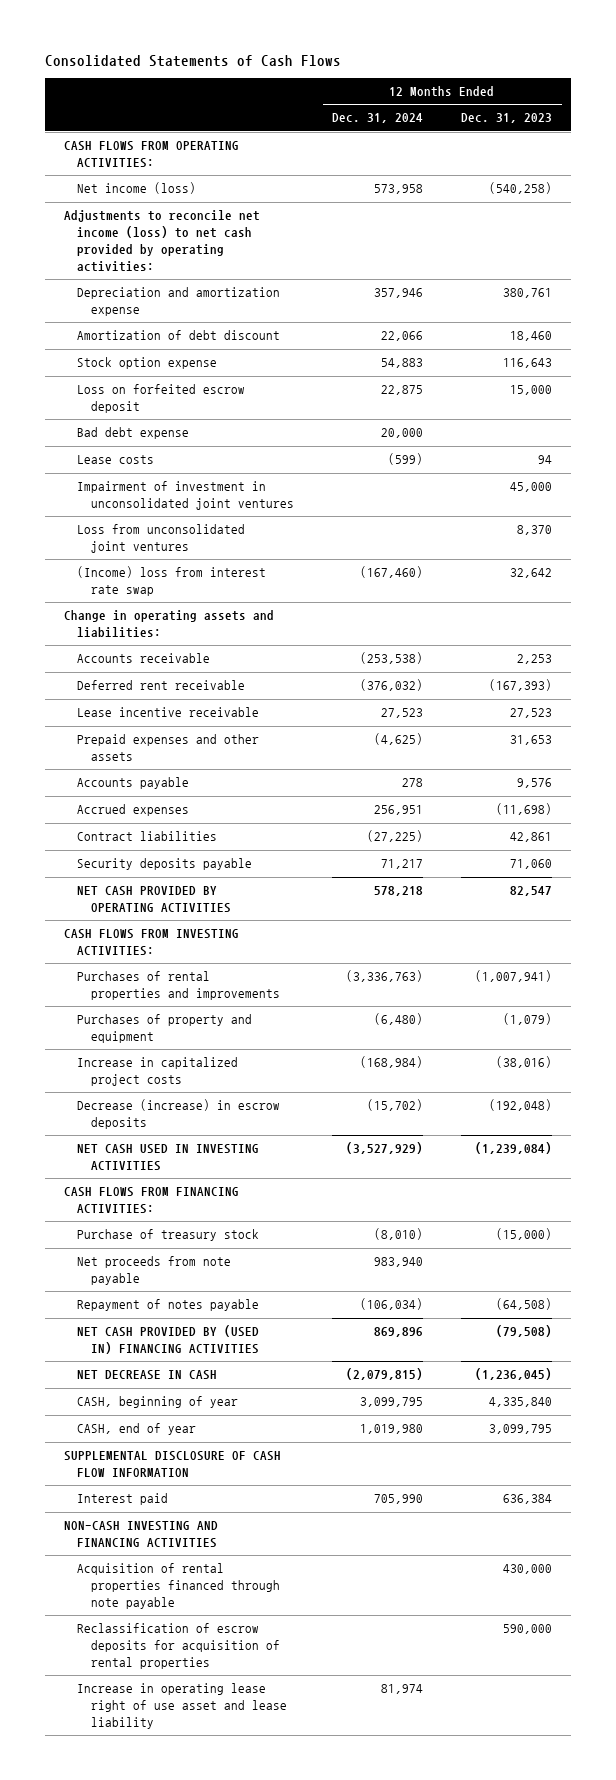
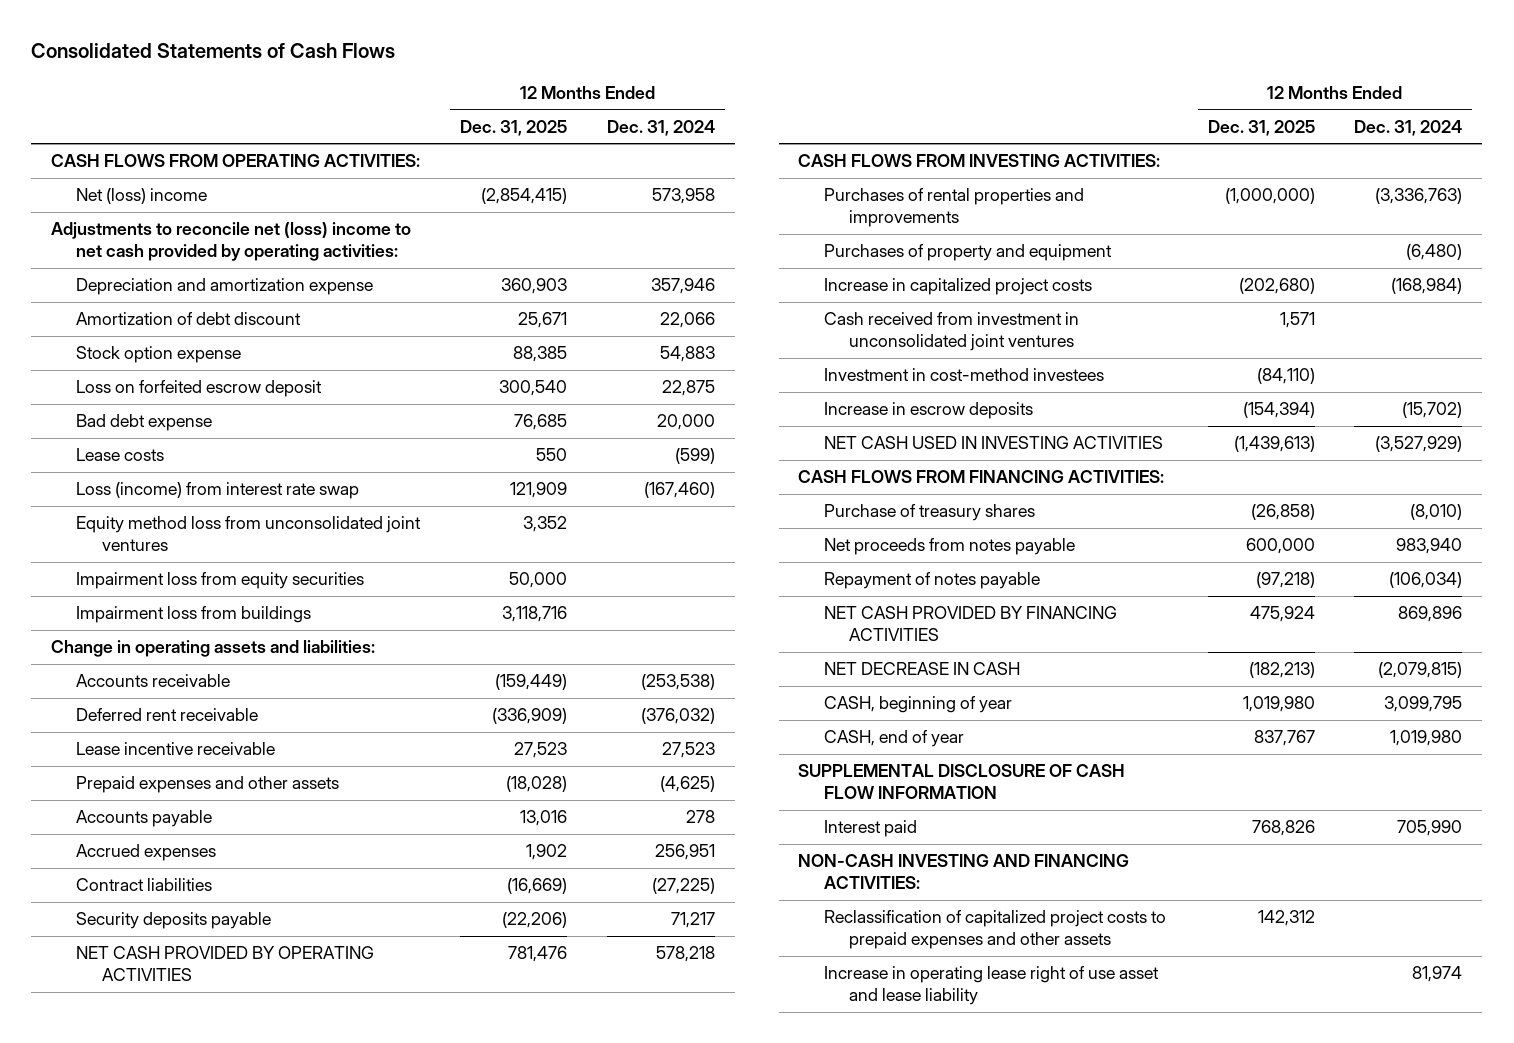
- | 12 Months Ended Dec. 31, 2024 | 12 Months Ended Dec. 31, 2023
+ | 12 Months Ended Dec. 31, 2025 | 12 Months Ended Dec. 31, 2024
- Net income (loss) | 573,958 | (540,258)
- Adjustments to reconcile net income (loss) to net cash provided by operating activities:
+ Net (loss) income | (2,854,415) | 573,958
+ Adjustments to reconcile net (loss) income to net cash provided by operating activities:
- Impairment of investment in unconsolidated joint ventures | | 45,000
- Loss from unconsolidated joint ventures | | 8,370
- (Income) loss from interest rate swap | (167,460) | 32,642
+ Loss (income) from interest rate swap | 121,909 | (167,460)
+ Equity method loss from unconsolidated joint ventures | 3,352 |
+ Impairment loss from equity securities | 50,000 |
+ Impairment loss from buildings | 3,118,716 |
- Decrease (increase) in escrow deposits | (15,702) | (192,048)
+ Cash received from investment in unconsolidated joint ventures | 1,571 |
+ Investment in cost-method investees | (84,110) |
+ Increase in escrow deposits | (154,394) | (15,702)
- Purchase of treasury stock | (8,010) | (15,000)
- Net proceeds from note payable | 983,940 |
+ Purchase of treasury shares | (26,858) | (8,010)
+ Net proceeds from notes payable | 600,000 | 983,940
- NET CASH PROVIDED BY (USED IN) FINANCING ACTIVITIES | 869,896 | (79,508)
+ NET CASH PROVIDED BY FINANCING ACTIVITIES | 475,924 | 869,896
- NON-CASH INVESTING AND FINANCING ACTIVITIES
- Acquisition of rental properties financed through note payable | | 430,000
- Reclassification of escrow deposits for acquisition of rental properties | | 590,000
+ NON-CASH INVESTING AND FINANCING ACTIVITIES:
+ Reclassification of capitalized project costs to prepaid expenses and other assets | 142,312 |

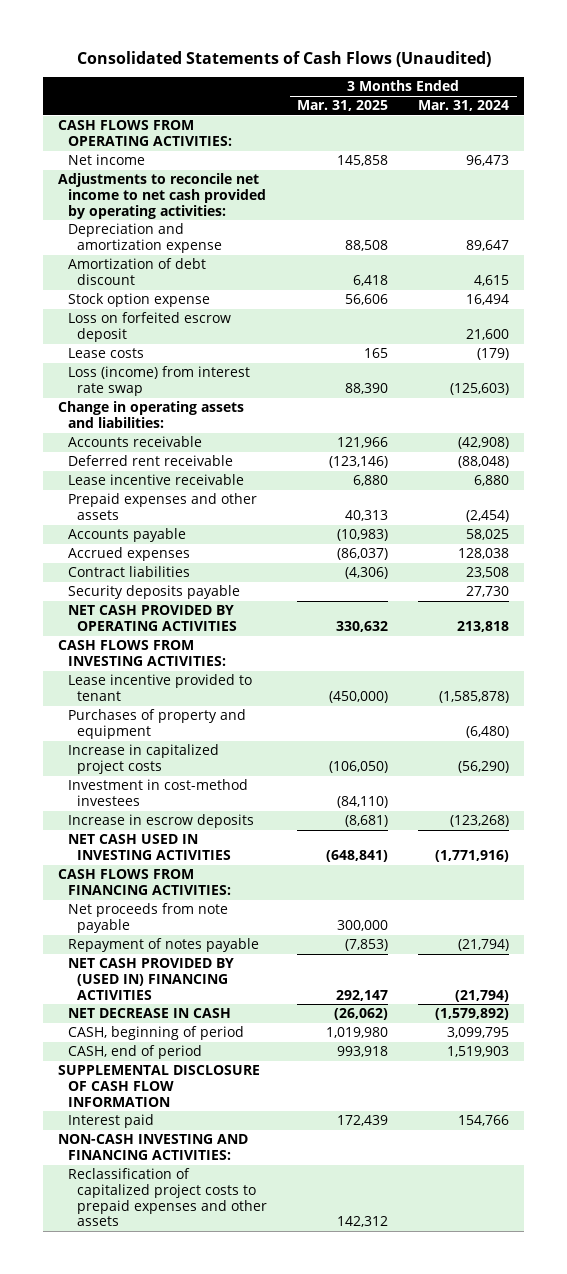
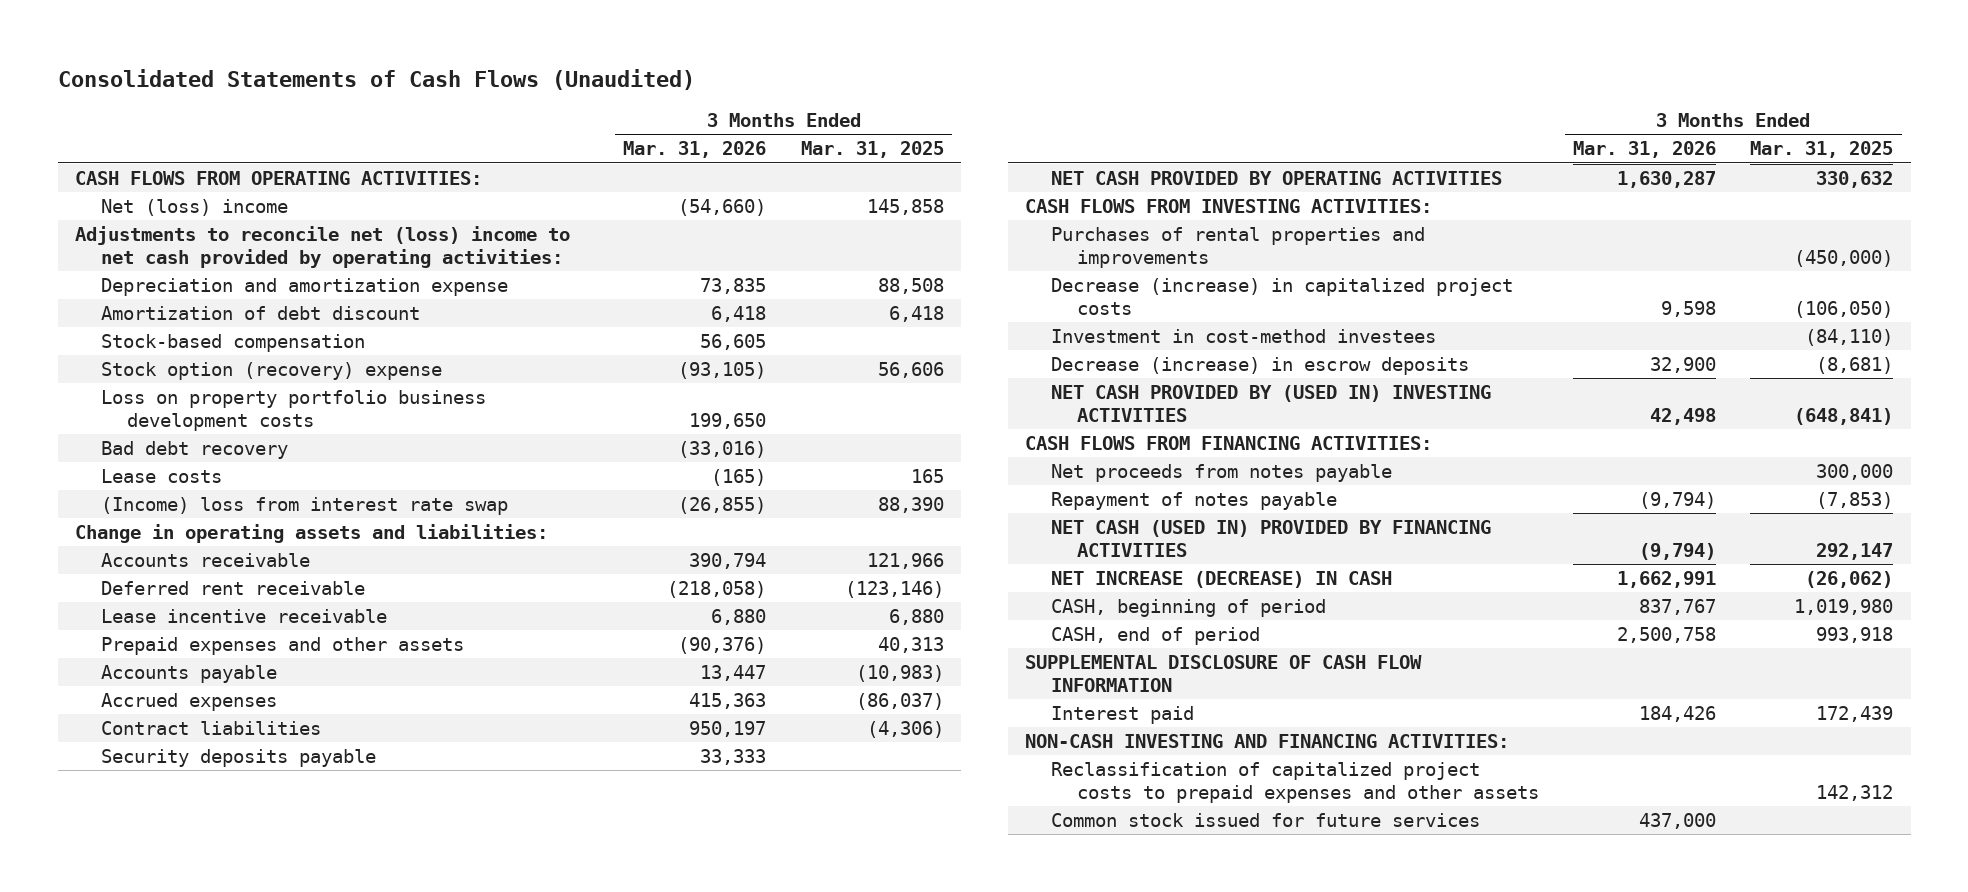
- | 3 Months Ended Mar. 31, 2025 | 3 Months Ended Mar. 31, 2024
+ | 3 Months Ended Mar. 31, 2026 | 3 Months Ended Mar. 31, 2025
- Net income | 145,858 | 96,473
- Adjustments to reconcile net income to net cash provided by operating activities:
+ Net (loss) income | (54,660) | 145,858
+ Adjustments to reconcile net (loss) income to net cash provided by operating activities:
- Stock option expense | 56,606 | 16,494
- Loss on forfeited escrow deposit | | 21,600
+ Stock-based compensation | 56,605 |
+ Stock option (recovery) expense | (93,105) | 56,606
+ Loss on property portfolio business development costs | 199,650 |
+ Bad debt recovery | (33,016) |
- Loss (income) from interest rate swap | 88,390 | (125,603)
+ (Income) loss from interest rate swap | (26,855) | 88,390
- Lease incentive provided to tenant | (450,000) | (1,585,878)
- Purchases of property and equipment | | (6,480)
- Increase in capitalized project costs | (106,050) | (56,290)
+ Purchases of rental properties and improvements | | (450,000)
+ Decrease (increase) in capitalized project costs | 9,598 | (106,050)
- Increase in escrow deposits | (8,681) | (123,268)
- NET CASH USED IN INVESTING ACTIVITIES | (648,841) | (1,771,916)
+ Decrease (increase) in escrow deposits | 32,900 | (8,681)
+ NET CASH PROVIDED BY (USED IN) INVESTING ACTIVITIES | 42,498 | (648,841)
- Net proceeds from note payable | 300,000 |
+ Net proceeds from notes payable | | 300,000
- NET CASH PROVIDED BY (USED IN) FINANCING ACTIVITIES | 292,147 | (21,794)
- NET DECREASE IN CASH | (26,062) | (1,579,892)
+ NET CASH (USED IN) PROVIDED BY FINANCING ACTIVITIES | (9,794) | 292,147
+ NET INCREASE (DECREASE) IN CASH | 1,662,991 | (26,062)
+ Common stock issued for future services | 437,000 |

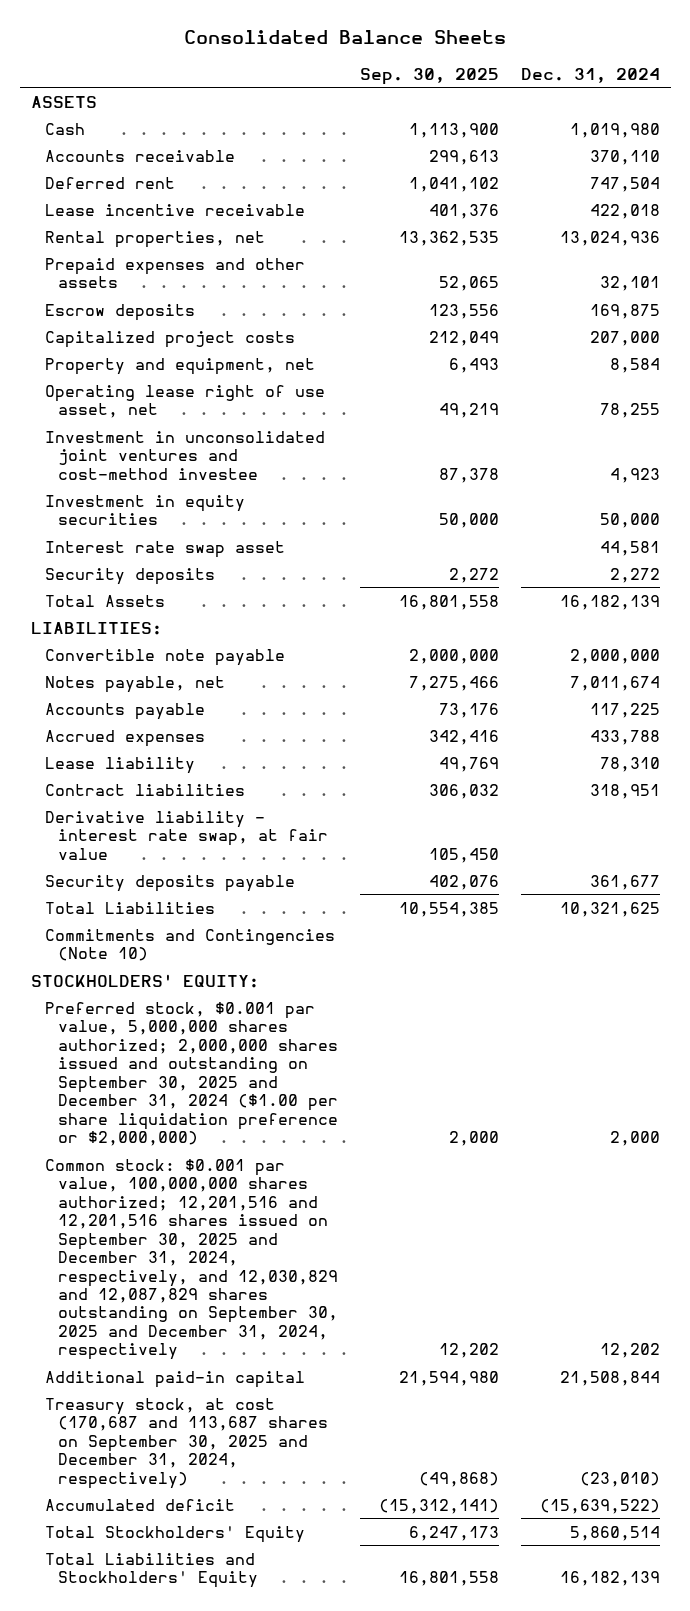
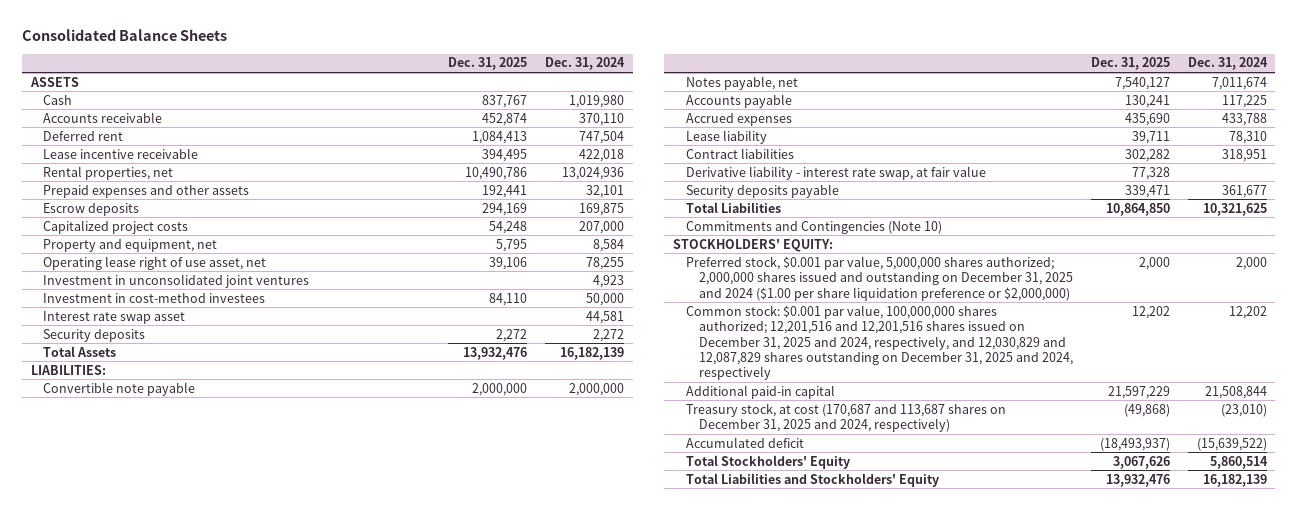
- | Sep. 30, 2025 | Dec. 31, 2024
+ | Dec. 31, 2025 | Dec. 31, 2024
- Investment in unconsolidated joint ventures and cost-method investee | 87,378 | 4,923
- Investment in equity securities | 50,000 | 50,000
+ Investment in unconsolidated joint ventures | | 4,923
+ Investment in cost-method investees | 84,110 | 50,000
- Preferred stock, $0.001 par value, 5,000,000 shares authorized; 2,000,000 shares issued and outstanding on September 30, 2025 and December 31, 2024 ($1.00 per share liquidation preference or $2,000,000) | 2,000 | 2,000
- Common stock: $0.001 par value, 100,000,000 shares authorized; 12,201,516 and 12,201,516 shares issued on September 30, 2025 and December 31, 2024, respectively, and 12,030,829 and 12,087,829 shares outstanding on September 30, 2025 and December 31, 2024, respectively | 12,202 | 12,202
+ Preferred stock, $0.001 par value, 5,000,000 shares authorized; 2,000,000 shares issued and outstanding on December 31, 2025 and 2024 ($1.00 per share liquidation preference or $2,000,000) | 2,000 | 2,000
+ Common stock: $0.001 par value, 100,000,000 shares authorized; 12,201,516 and 12,201,516 shares issued on December 31, 2025 and 2024, respectively, and 12,030,829 and 12,087,829 shares outstanding on December 31, 2025 and 2024, respectively | 12,202 | 12,202
- Treasury stock, at cost (170,687 and 113,687 shares on September 30, 2025 and December 31, 2024, respectively) | (49,868) | (23,010)
+ Treasury stock, at cost (170,687 and 113,687 shares on December 31, 2025 and 2024, respectively) | (49,868) | (23,010)

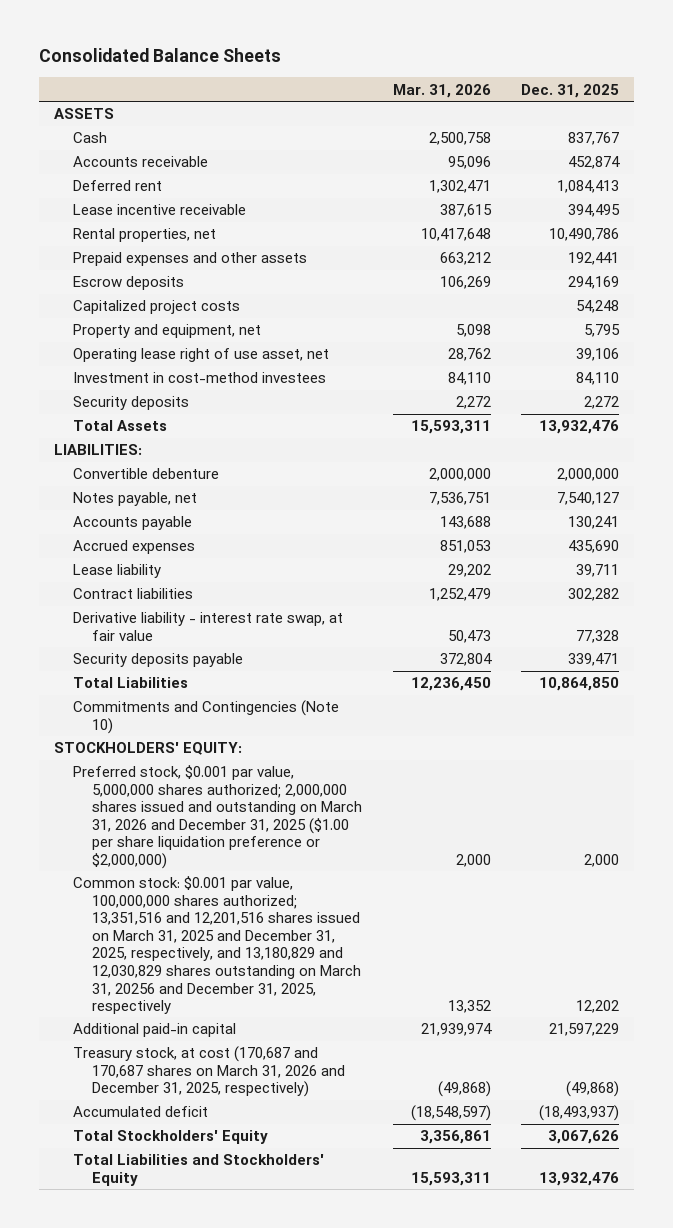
- | Dec. 31, 2025 | Dec. 31, 2024
+ | Mar. 31, 2026 | Dec. 31, 2025
- Investment in unconsolidated joint ventures | | 4,923
- Interest rate swap asset | | 44,581
- Convertible note payable | 2,000,000 | 2,000,000
+ Convertible debenture | 2,000,000 | 2,000,000
- Preferred stock, $0.001 par value, 5,000,000 shares authorized; 2,000,000 shares issued and outstanding on December 31, 2025 and 2024 ($1.00 per share liquidation preference or $2,000,000) | 2,000 | 2,000
- Common stock: $0.001 par value, 100,000,000 shares authorized; 12,201,516 and 12,201,516 shares issued on December 31, 2025 and 2024, respectively, and 12,030,829 and 12,087,829 shares outstanding on December 31, 2025 and 2024, respectively | 12,202 | 12,202
+ Preferred stock, $0.001 par value, 5,000,000 shares authorized; 2,000,000 shares issued and outstanding on March 31, 2026 and December 31, 2025 ($1.00 per share liquidation preference or $2,000,000) | 2,000 | 2,000
+ Common stock: $0.001 par value, 100,000,000 shares authorized; 13,351,516 and 12,201,516 shares issued on March 31, 2025 and December 31, 2025, respectively, and 13,180,829 and 12,030,829 shares outstanding on March 31, 20256 and December 31, 2025, respectively | 13,352 | 12,202
- Treasury stock, at cost (170,687 and 113,687 shares on December 31, 2025 and 2024, respectively) | (49,868) | (23,010)
+ Treasury stock, at cost (170,687 and 170,687 shares on March 31, 2026 and December 31, 2025, respectively) | (49,868) | (49,868)

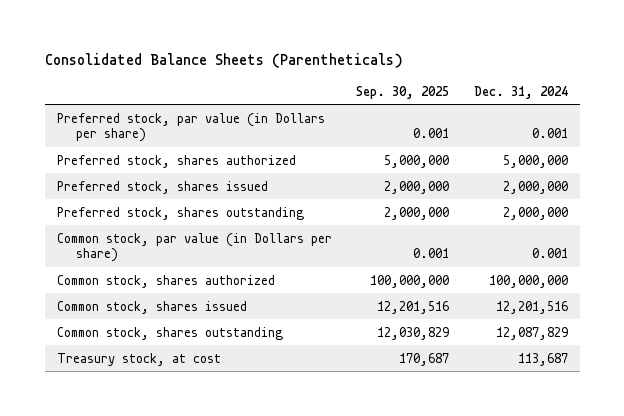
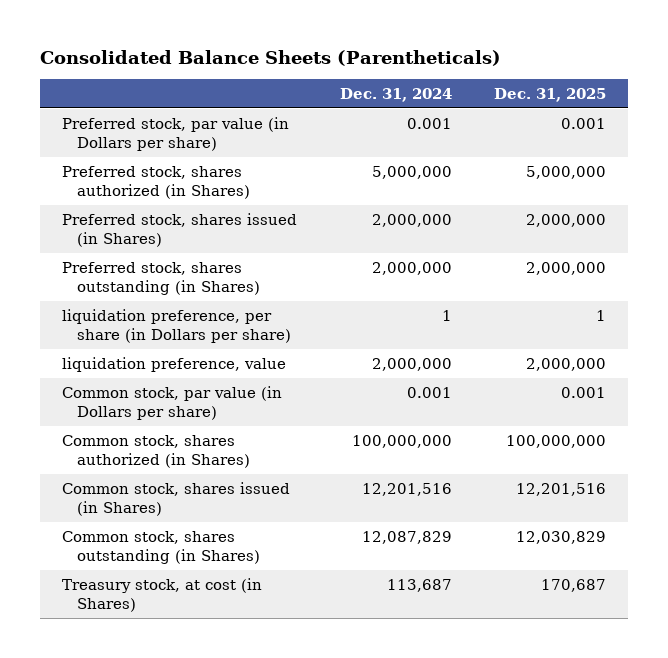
- | Sep. 30, 2025 | Dec. 31, 2024
+ | Dec. 31, 2024 | Dec. 31, 2025
- Preferred stock, shares authorized | 5,000,000 | 5,000,000
- Preferred stock, shares issued | 2,000,000 | 2,000,000
- Preferred stock, shares outstanding | 2,000,000 | 2,000,000
+ Preferred stock, shares authorized (in Shares) | 5,000,000 | 5,000,000
+ Preferred stock, shares issued (in Shares) | 2,000,000 | 2,000,000
+ Preferred stock, shares outstanding (in Shares) | 2,000,000 | 2,000,000
+ liquidation preference, per share (in Dollars per share) | 1 | 1
+ liquidation preference, value | 2,000,000 | 2,000,000
- Common stock, shares authorized | 100,000,000 | 100,000,000
- Common stock, shares issued | 12,201,516 | 12,201,516
- Common stock, shares outstanding | 12,030,829 | 12,087,829
- Treasury stock, at cost | 170,687 | 113,687
+ Common stock, shares authorized (in Shares) | 100,000,000 | 100,000,000
+ Common stock, shares issued (in Shares) | 12,201,516 | 12,201,516
+ Common stock, shares outstanding (in Shares) | 12,087,829 | 12,030,829
+ Treasury stock, at cost (in Shares) | 113,687 | 170,687

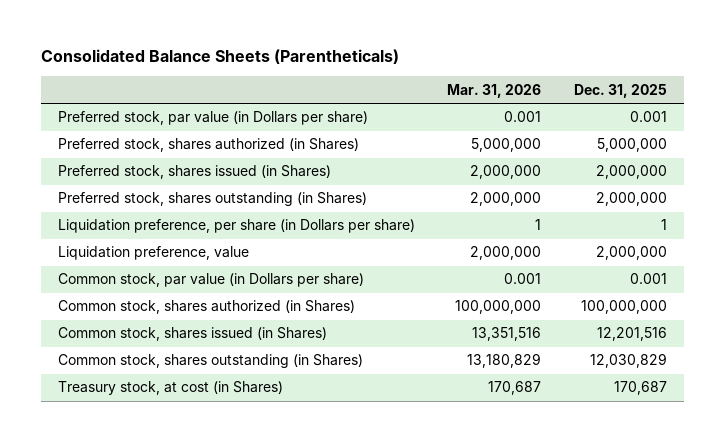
- | Dec. 31, 2024 | Dec. 31, 2025
+ | Mar. 31, 2026 | Dec. 31, 2025
- liquidation preference, per share (in Dollars per share) | 1 | 1
- liquidation preference, value | 2,000,000 | 2,000,000
+ Liquidation preference, per share (in Dollars per share) | 1 | 1
+ Liquidation preference, value | 2,000,000 | 2,000,000

